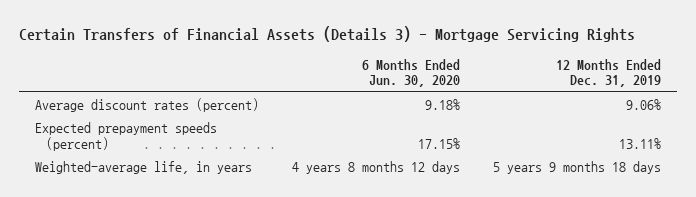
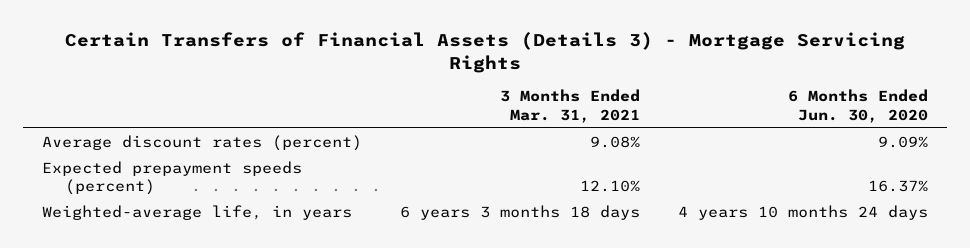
- | 6 Months Ended Jun. 30, 2020 | 12 Months Ended Dec. 31, 2019
+ | 3 Months Ended Mar. 31, 2021 | 6 Months Ended Jun. 30, 2020
- Average discount rates (percent) | 9.18% | 9.06%
- Expected prepayment speeds (percent) | 17.15% | 13.11%
- Weighted-average life, in years | 4 years 8 months 12 days | 5 years 9 months 18 days
+ Average discount rates (percent) | 9.08% | 9.09%
+ Expected prepayment speeds (percent) | 12.10% | 16.37%
+ Weighted-average life, in years | 6 years 3 months 18 days | 4 years 10 months 24 days

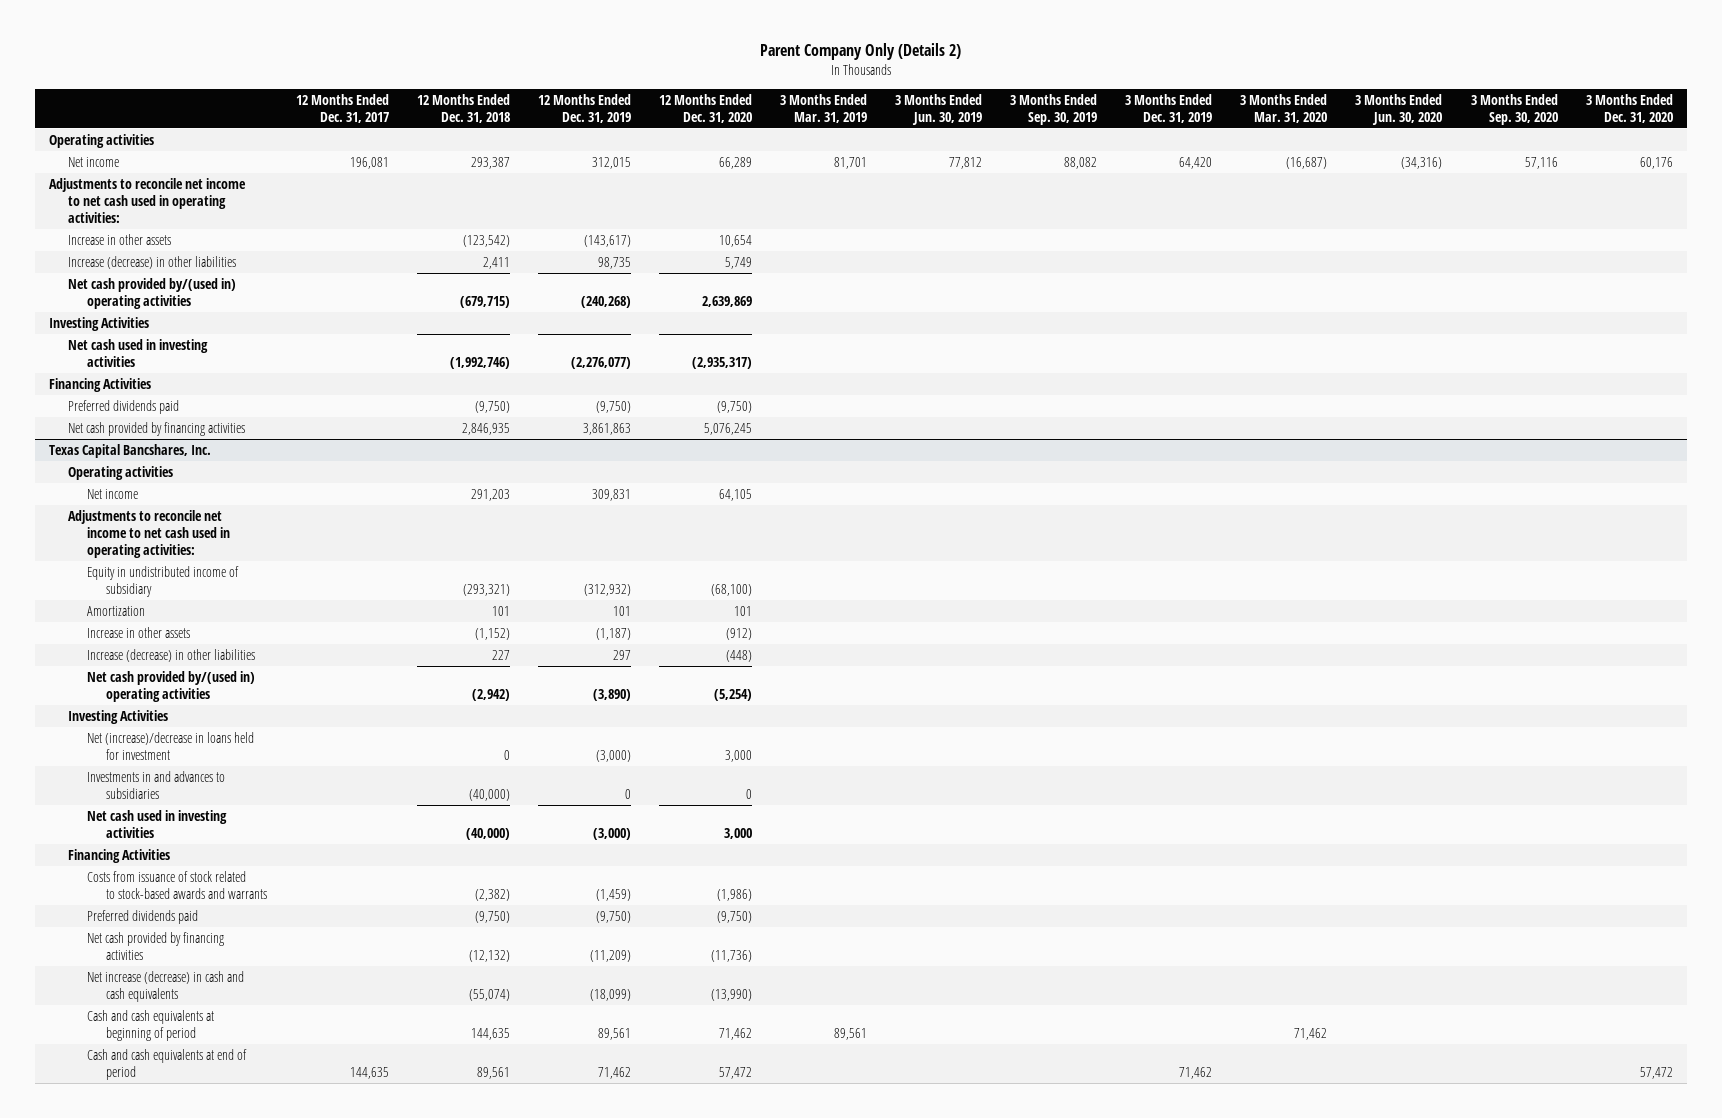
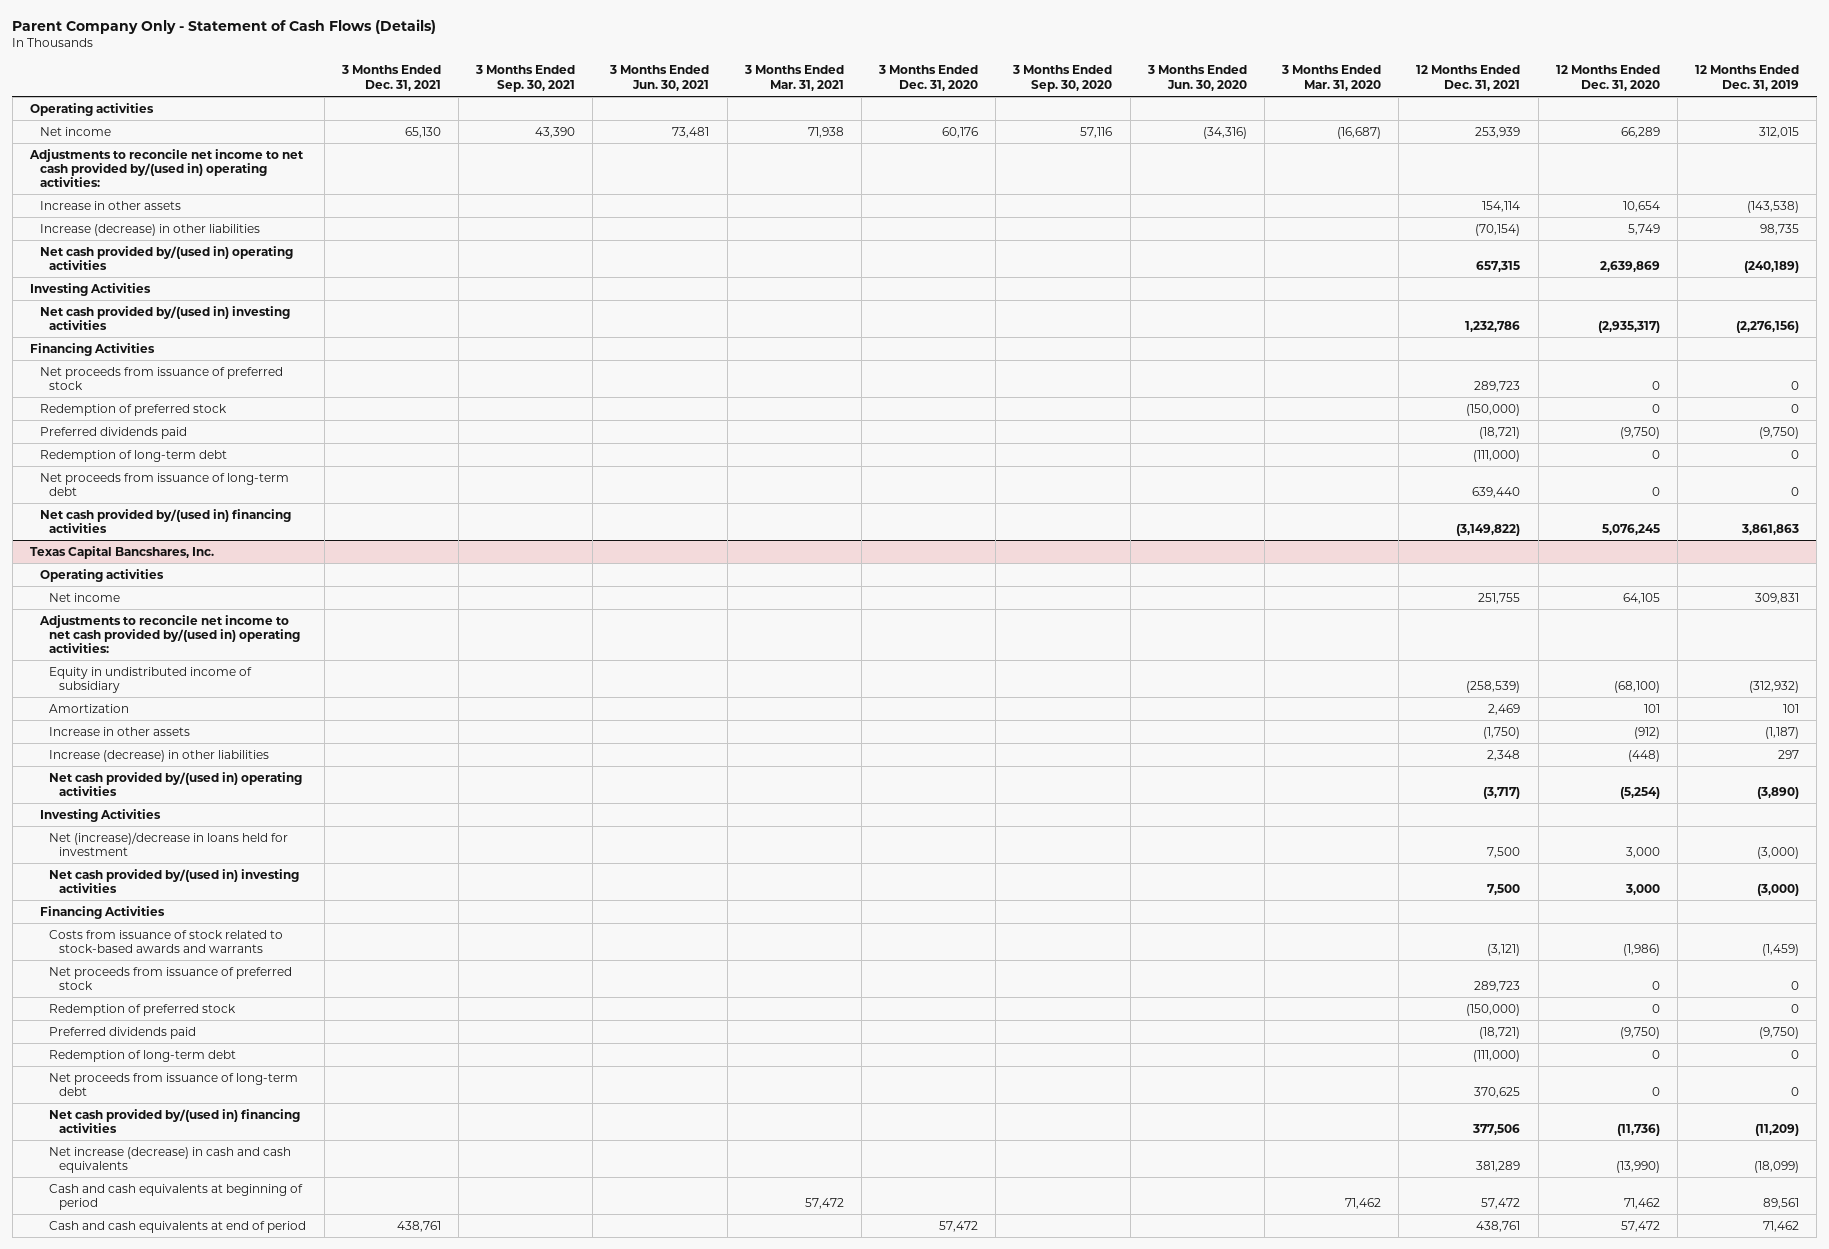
- Parent Company Only (Details 2)
+ Parent Company Only - Statement of Cash Flows (Details)
- | 12 Months Ended Dec. 31, 2017 | 12 Months Ended Dec. 31, 2018 | 12 Months Ended Dec. 31, 2019 | 12 Months Ended Dec. 31, 2020 | 3 Months Ended Mar. 31, 2019 | 3 Months Ended Jun. 30, 2019 | 3 Months Ended Sep. 30, 2019 | 3 Months Ended Dec. 31, 2019 | 3 Months Ended Mar. 31, 2020 | 3 Months Ended Jun. 30, 2020 | 3 Months Ended Sep. 30, 2020 | 3 Months Ended Dec. 31, 2020
+ | 3 Months Ended Dec. 31, 2021 | 3 Months Ended Sep. 30, 2021 | 3 Months Ended Jun. 30, 2021 | 3 Months Ended Mar. 31, 2021 | 3 Months Ended Dec. 31, 2020 | 3 Months Ended Sep. 30, 2020 | 3 Months Ended Jun. 30, 2020 | 3 Months Ended Mar. 31, 2020 | 12 Months Ended Dec. 31, 2021 | 12 Months Ended Dec. 31, 2020 | 12 Months Ended Dec. 31, 2019
- Adjustments to reconcile net income to net cash used in operating activities:
- Increase in other assets | | (123,542) | (143,617) | 10,654 | | | | | | | |
+ Adjustments to reconcile net income to net cash provided by/(used in) operating activities:
+ Increase in other assets | | | | | | | | | 154,114 | 10,654 | (143,538)
- Net cash provided by/(used in) operating activities | | (679,715) | (240,268) | 2,639,869 | | | | | | | |
+ Net cash provided by/(used in) operating activities | | | | | | | | | 657,315 | 2,639,869 | (240,189)
- Net cash used in investing activities | | (1,992,746) | (2,276,077) | (2,935,317) | | | | | | | |
+ Net cash provided by/(used in) investing activities | | | | | | | | | 1,232,786 | (2,935,317) | (2,276,156)
+ Net proceeds from issuance of preferred stock | | | | | | | | | 289,723 | 0 | 0
+ Redemption of preferred stock | | | | | | | | | (150,000) | 0 | 0
- Net cash provided by financing activities | | 2,846,935 | 3,861,863 | 5,076,245 | | | | | | | |
+ Redemption of long-term debt | | | | | | | | | (111,000) | 0 | 0
+ Net proceeds from issuance of long-term debt | | | | | | | | | 639,440 | 0 | 0
+ Net cash provided by/(used in) financing activities | | | | | | | | | (3,149,822) | 5,076,245 | 3,861,863
@ Texas Capital Bancshares, Inc.
- Adjustments to reconcile net income to net cash used in operating activities:
+ Adjustments to reconcile net income to net cash provided by/(used in) operating activities:
- Investments in and advances to subsidiaries | | (40,000) | 0 | 0 | | | | | | | |
- Net cash used in investing activities | | (40,000) | (3,000) | 3,000 | | | | | | | |
+ Net cash provided by/(used in) investing activities | | | | | | | | | 7,500 | 3,000 | (3,000)
+ Net proceeds from issuance of preferred stock | | | | | | | | | 289,723 | 0 | 0
+ Redemption of preferred stock | | | | | | | | | (150,000) | 0 | 0
- Net cash provided by financing activities | | (12,132) | (11,209) | (11,736) | | | | | | | |
+ Redemption of long-term debt | | | | | | | | | (111,000) | 0 | 0
+ Net proceeds from issuance of long-term debt | | | | | | | | | 370,625 | 0 | 0
+ Net cash provided by/(used in) financing activities | | | | | | | | | 377,506 | (11,736) | (11,209)

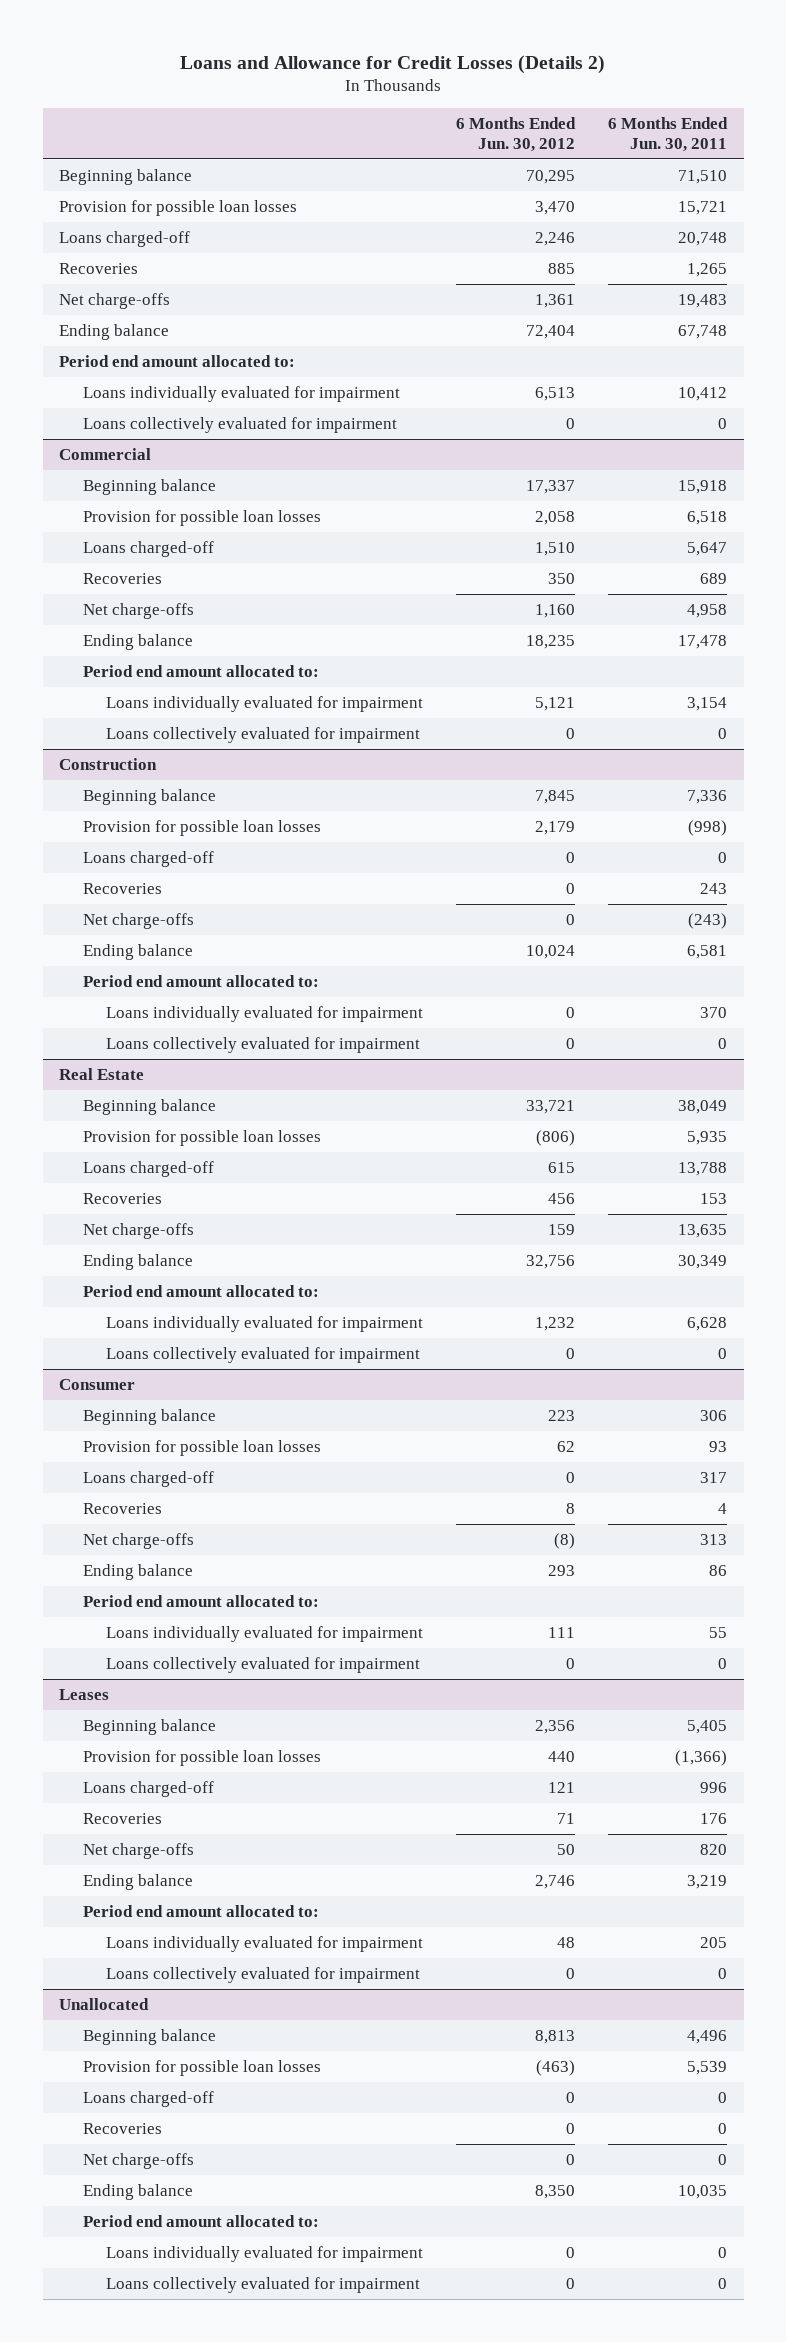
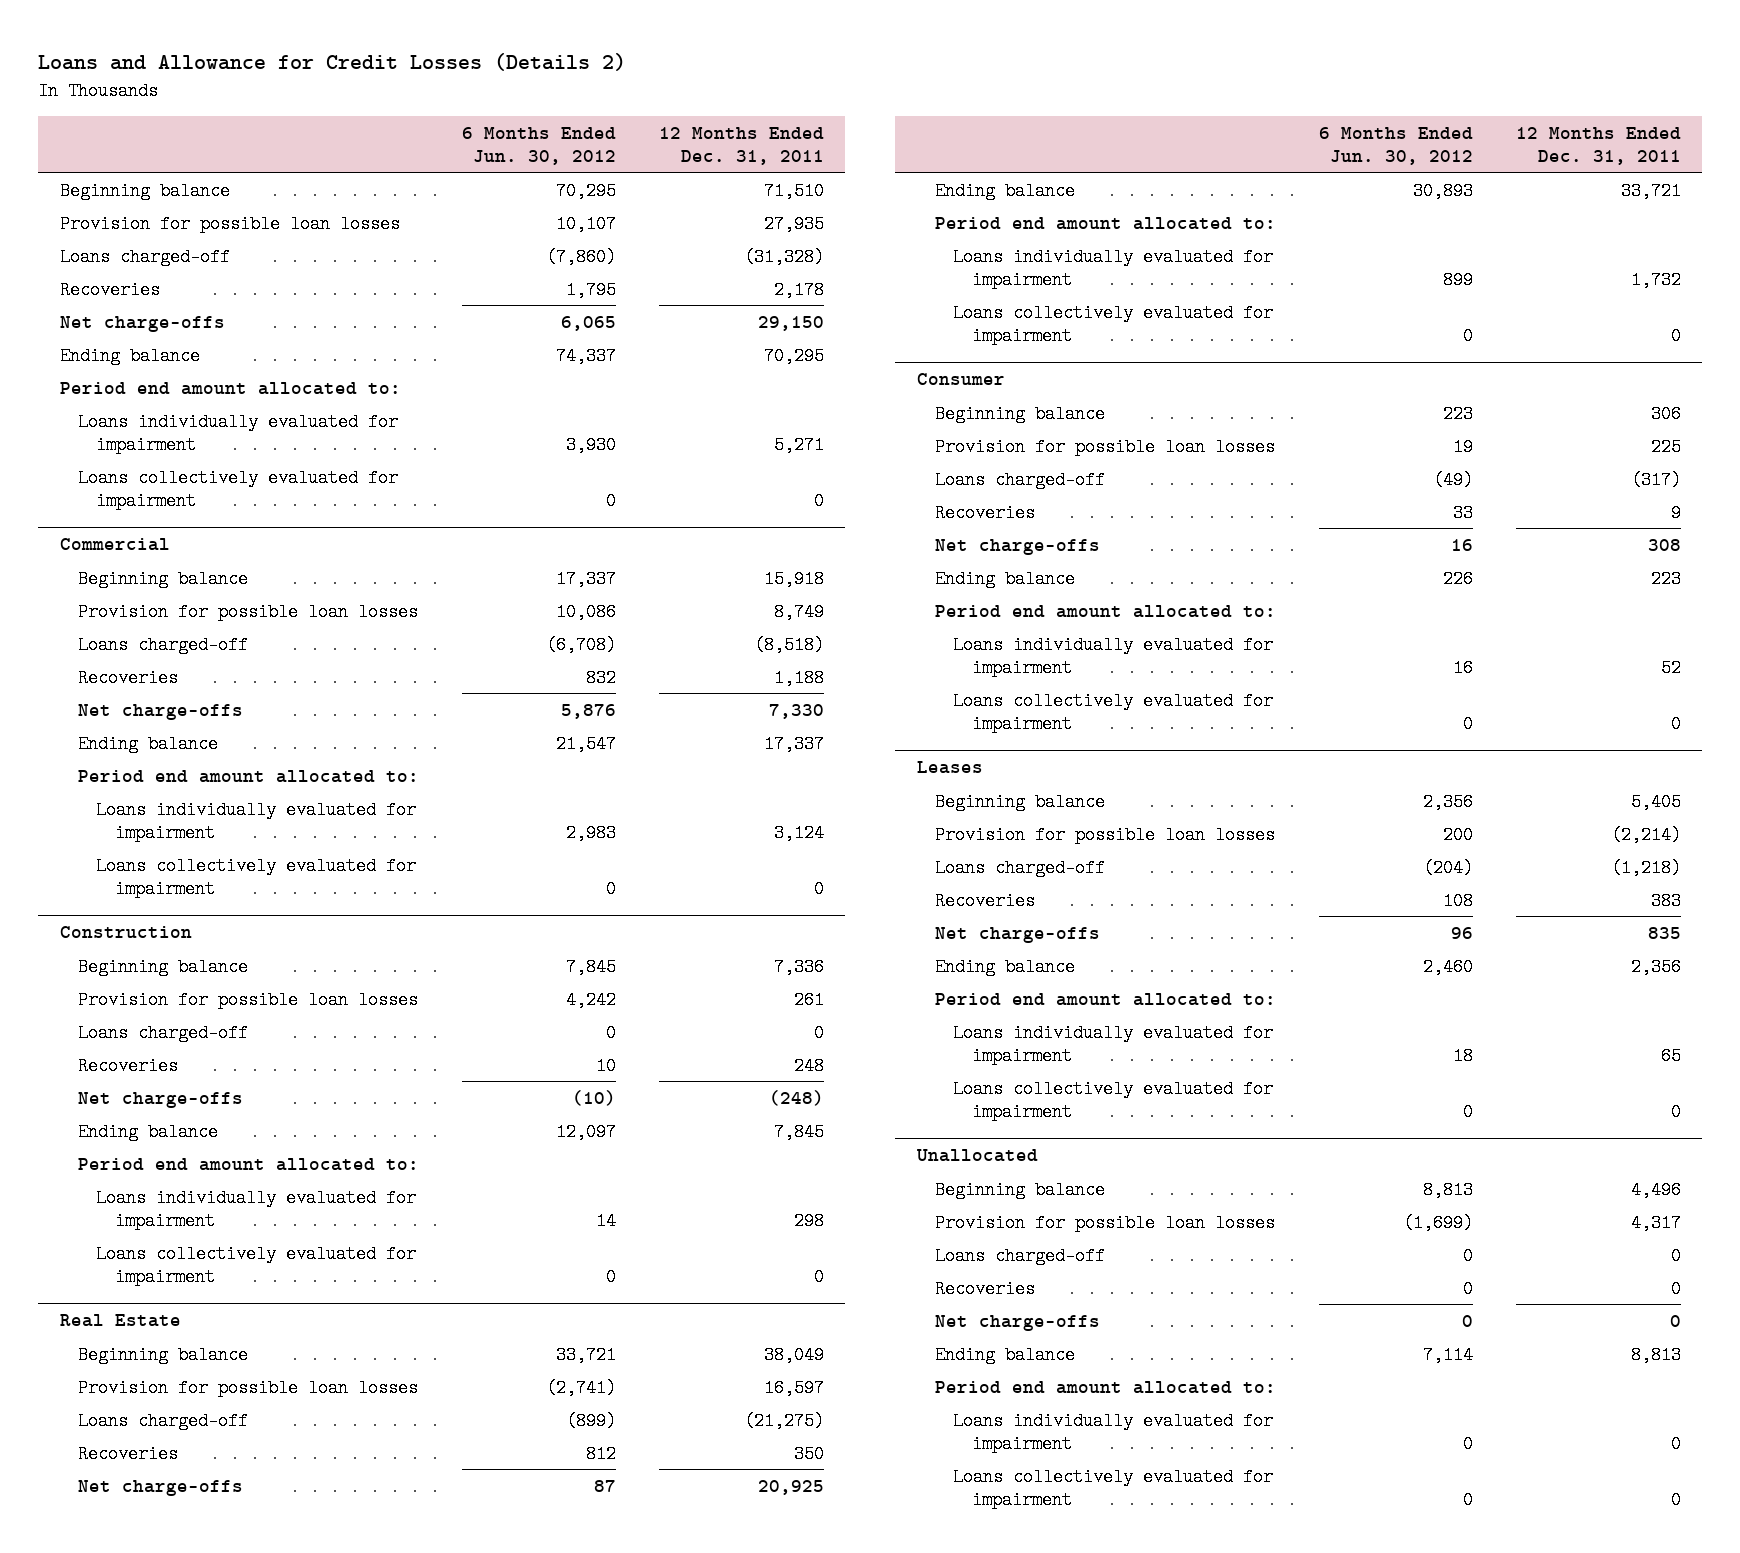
- | 6 Months Ended Jun. 30, 2012 | 6 Months Ended Jun. 30, 2011
+ | 6 Months Ended Jun. 30, 2012 | 12 Months Ended Dec. 31, 2011
- Provision for possible loan losses | 3,470 | 15,721
- Loans charged-off | 2,246 | 20,748
- Recoveries | 885 | 1,265
- Net charge-offs | 1,361 | 19,483
- Ending balance | 72,404 | 67,748
+ Provision for possible loan losses | 10,107 | 27,935
+ Loans charged-off | (7,860) | (31,328)
+ Recoveries | 1,795 | 2,178
+ Net charge-offs | 6,065 | 29,150
+ Ending balance | 74,337 | 70,295
- Loans individually evaluated for impairment | 6,513 | 10,412
+ Loans individually evaluated for impairment | 3,930 | 5,271
@ Commercial
- Provision for possible loan losses | 2,058 | 6,518
- Loans charged-off | 1,510 | 5,647
- Recoveries | 350 | 689
- Net charge-offs | 1,160 | 4,958
- Ending balance | 18,235 | 17,478
+ Provision for possible loan losses | 10,086 | 8,749
+ Loans charged-off | (6,708) | (8,518)
+ Recoveries | 832 | 1,188
+ Net charge-offs | 5,876 | 7,330
+ Ending balance | 21,547 | 17,337
- Loans individually evaluated for impairment | 5,121 | 3,154
+ Loans individually evaluated for impairment | 2,983 | 3,124
@ Construction
- Provision for possible loan losses | 2,179 | (998)
+ Provision for possible loan losses | 4,242 | 261
- Recoveries | 0 | 243
- Net charge-offs | 0 | (243)
- Ending balance | 10,024 | 6,581
+ Recoveries | 10 | 248
+ Net charge-offs | (10) | (248)
+ Ending balance | 12,097 | 7,845
- Loans individually evaluated for impairment | 0 | 370
+ Loans individually evaluated for impairment | 14 | 298
@ Real Estate
- Provision for possible loan losses | (806) | 5,935
- Loans charged-off | 615 | 13,788
- Recoveries | 456 | 153
- Net charge-offs | 159 | 13,635
- Ending balance | 32,756 | 30,349
+ Provision for possible loan losses | (2,741) | 16,597
+ Loans charged-off | (899) | (21,275)
+ Recoveries | 812 | 350
+ Net charge-offs | 87 | 20,925
+ Ending balance | 30,893 | 33,721
- Loans individually evaluated for impairment | 1,232 | 6,628
+ Loans individually evaluated for impairment | 899 | 1,732
@ Consumer
- Provision for possible loan losses | 62 | 93
- Loans charged-off | 0 | 317
- Recoveries | 8 | 4
- Net charge-offs | (8) | 313
- Ending balance | 293 | 86
+ Provision for possible loan losses | 19 | 225
+ Loans charged-off | (49) | (317)
+ Recoveries | 33 | 9
+ Net charge-offs | 16 | 308
+ Ending balance | 226 | 223
- Loans individually evaluated for impairment | 111 | 55
+ Loans individually evaluated for impairment | 16 | 52
@ Leases
- Provision for possible loan losses | 440 | (1,366)
- Loans charged-off | 121 | 996
- Recoveries | 71 | 176
- Net charge-offs | 50 | 820
- Ending balance | 2,746 | 3,219
+ Provision for possible loan losses | 200 | (2,214)
+ Loans charged-off | (204) | (1,218)
+ Recoveries | 108 | 383
+ Net charge-offs | 96 | 835
+ Ending balance | 2,460 | 2,356
- Loans individually evaluated for impairment | 48 | 205
+ Loans individually evaluated for impairment | 18 | 65
@ Unallocated
- Provision for possible loan losses | (463) | 5,539
+ Provision for possible loan losses | (1,699) | 4,317
- Ending balance | 8,350 | 10,035
+ Ending balance | 7,114 | 8,813

